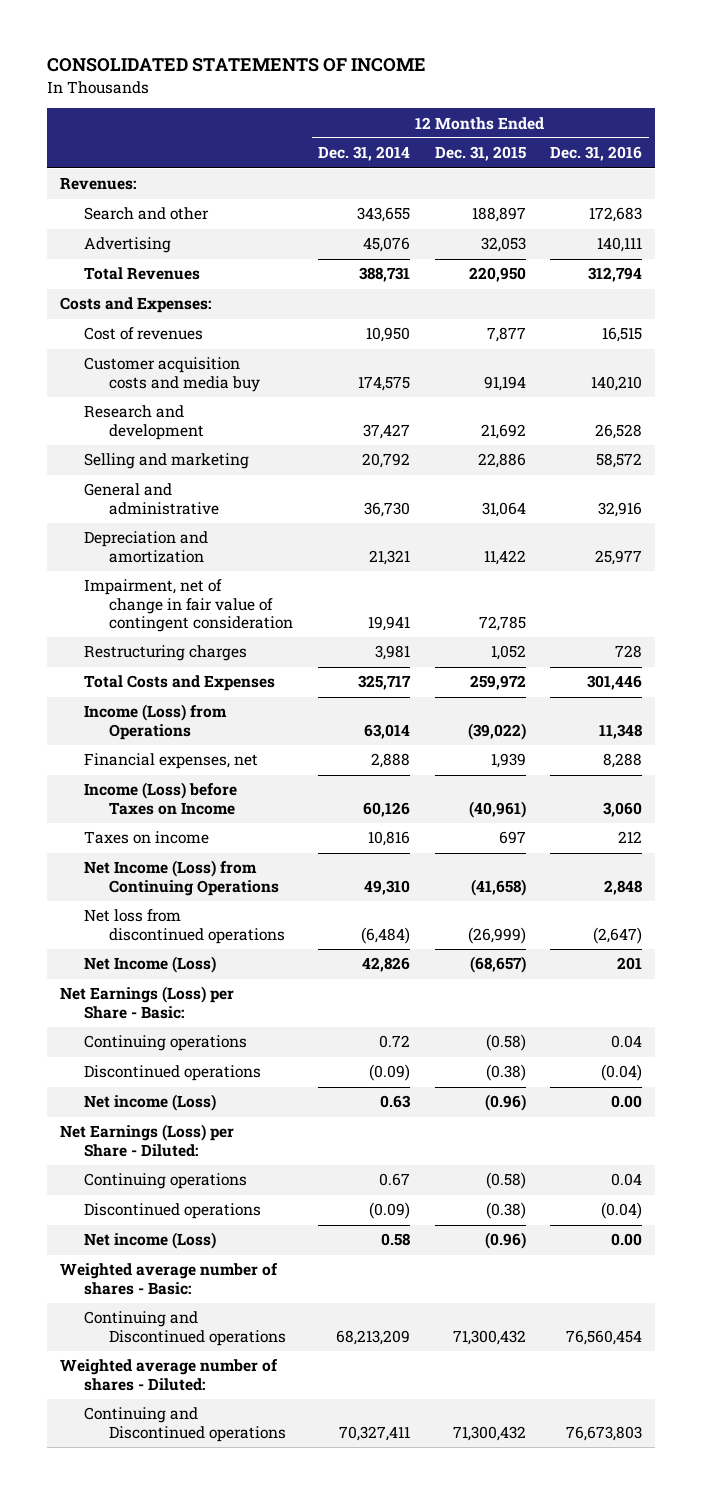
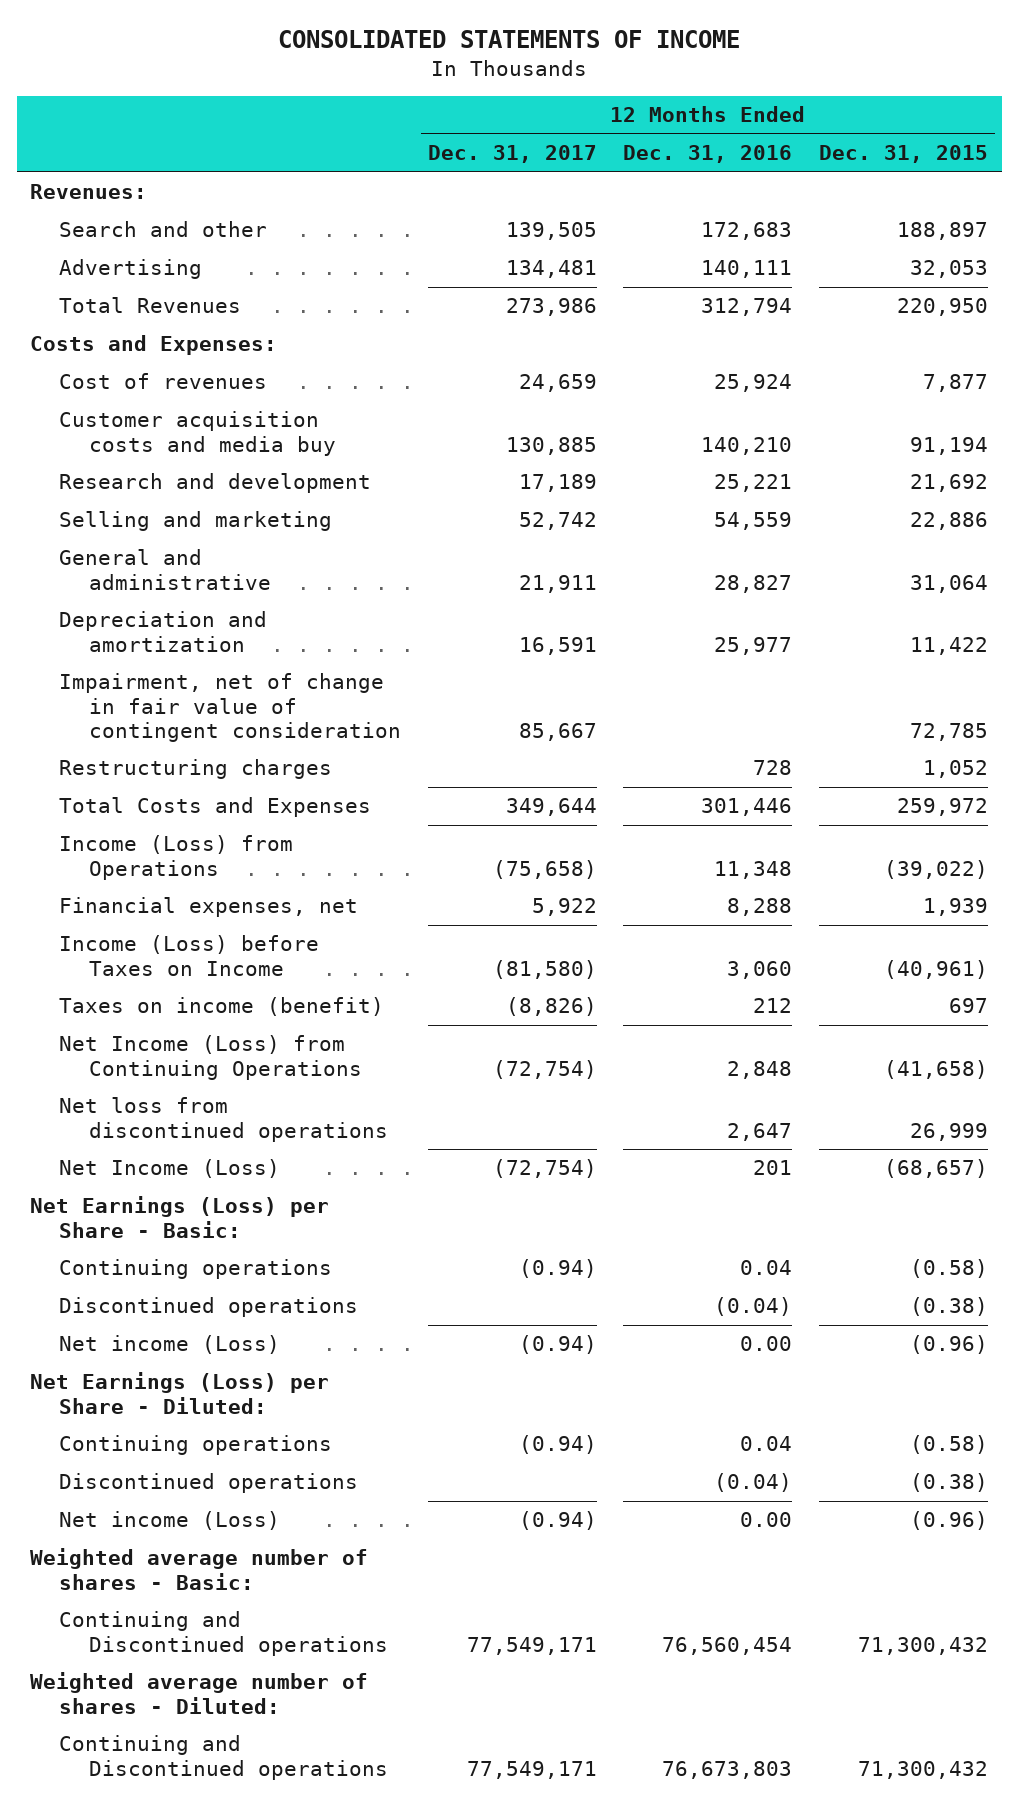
- | 12 Months Ended Dec. 31, 2014 | 12 Months Ended Dec. 31, 2015 | 12 Months Ended Dec. 31, 2016
+ | 12 Months Ended Dec. 31, 2017 | 12 Months Ended Dec. 31, 2016 | 12 Months Ended Dec. 31, 2015
- Cost of revenues | 10,950 | 7,877 | 16,515
+ Cost of revenues | 24,659 | 25,924 | 7,877
- Research and development | 37,427 | 21,692 | 26,528
- Selling and marketing | 20,792 | 22,886 | 58,572
- General and administrative | 36,730 | 31,064 | 32,916
+ Research and development | 17,189 | 25,221 | 21,692
+ Selling and marketing | 52,742 | 54,559 | 22,886
+ General and administrative | 21,911 | 28,827 | 31,064
- Taxes on income | 10,816 | 697 | 212
+ Taxes on income (benefit) | (8,826) | 212 | 697
- Net loss from discontinued operations | (6,484) | (26,999) | (2,647)
+ Net loss from discontinued operations | | 2,647 | 26,999

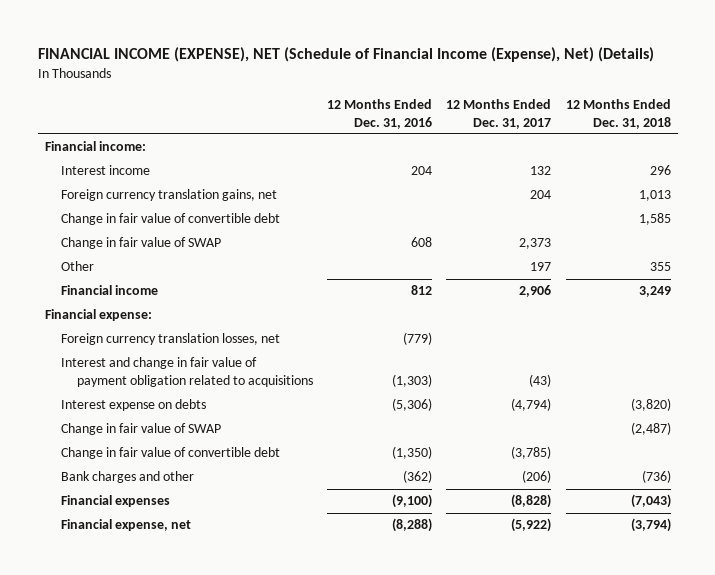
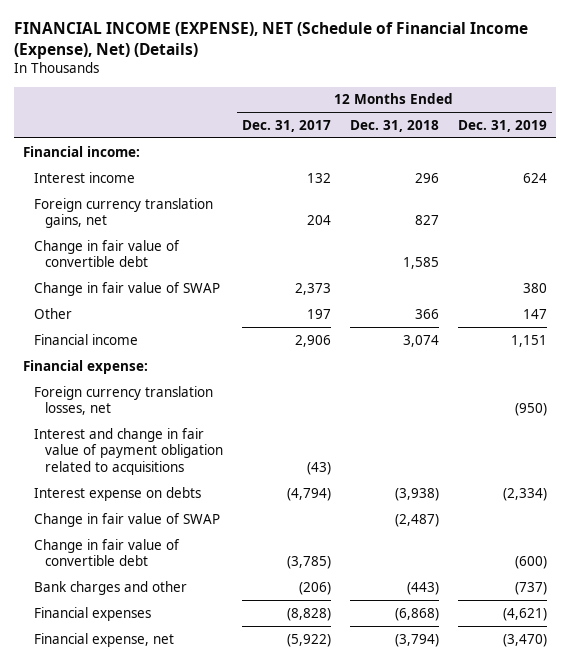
- | 12 Months Ended Dec. 31, 2016 | 12 Months Ended Dec. 31, 2017 | 12 Months Ended Dec. 31, 2018
+ | 12 Months Ended Dec. 31, 2017 | 12 Months Ended Dec. 31, 2018 | 12 Months Ended Dec. 31, 2019
- Foreign currency translation gains, net | | 204 | 1,013
+ Foreign currency translation gains, net | 204 | 827 |
- Other | | 197 | 355
- Financial income | 812 | 2,906 | 3,249
+ Other | 197 | 366 | 147
+ Financial income | 2,906 | 3,074 | 1,151
- Interest expense on debts | (5,306) | (4,794) | (3,820)
+ Interest expense on debts | (4,794) | (3,938) | (2,334)
- Bank charges and other | (362) | (206) | (736)
- Financial expenses | (9,100) | (8,828) | (7,043)
+ Bank charges and other | (206) | (443) | (737)
+ Financial expenses | (8,828) | (6,868) | (4,621)

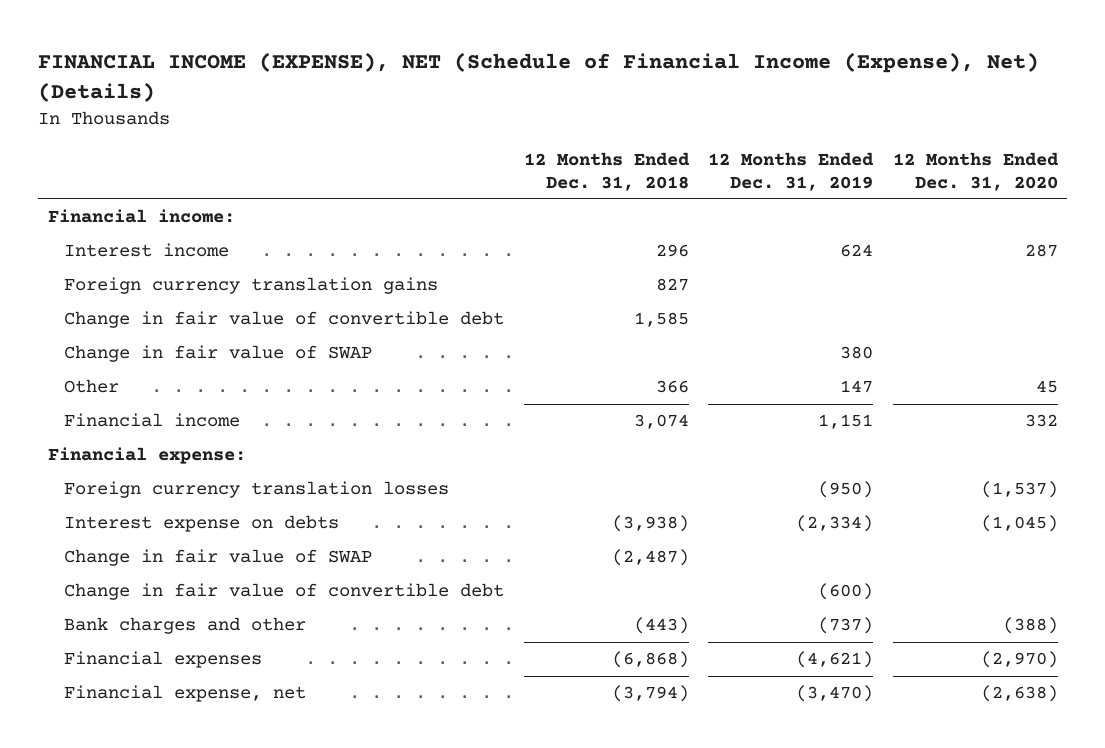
- | 12 Months Ended Dec. 31, 2017 | 12 Months Ended Dec. 31, 2018 | 12 Months Ended Dec. 31, 2019
+ | 12 Months Ended Dec. 31, 2018 | 12 Months Ended Dec. 31, 2019 | 12 Months Ended Dec. 31, 2020
- Foreign currency translation gains, net | 204 | 827 |
+ Foreign currency translation gains | 827 | |
- Foreign currency translation losses, net | | | (950)
- Interest and change in fair value of payment obligation related to acquisitions | (43) | |
+ Foreign currency translation losses | | (950) | (1,537)

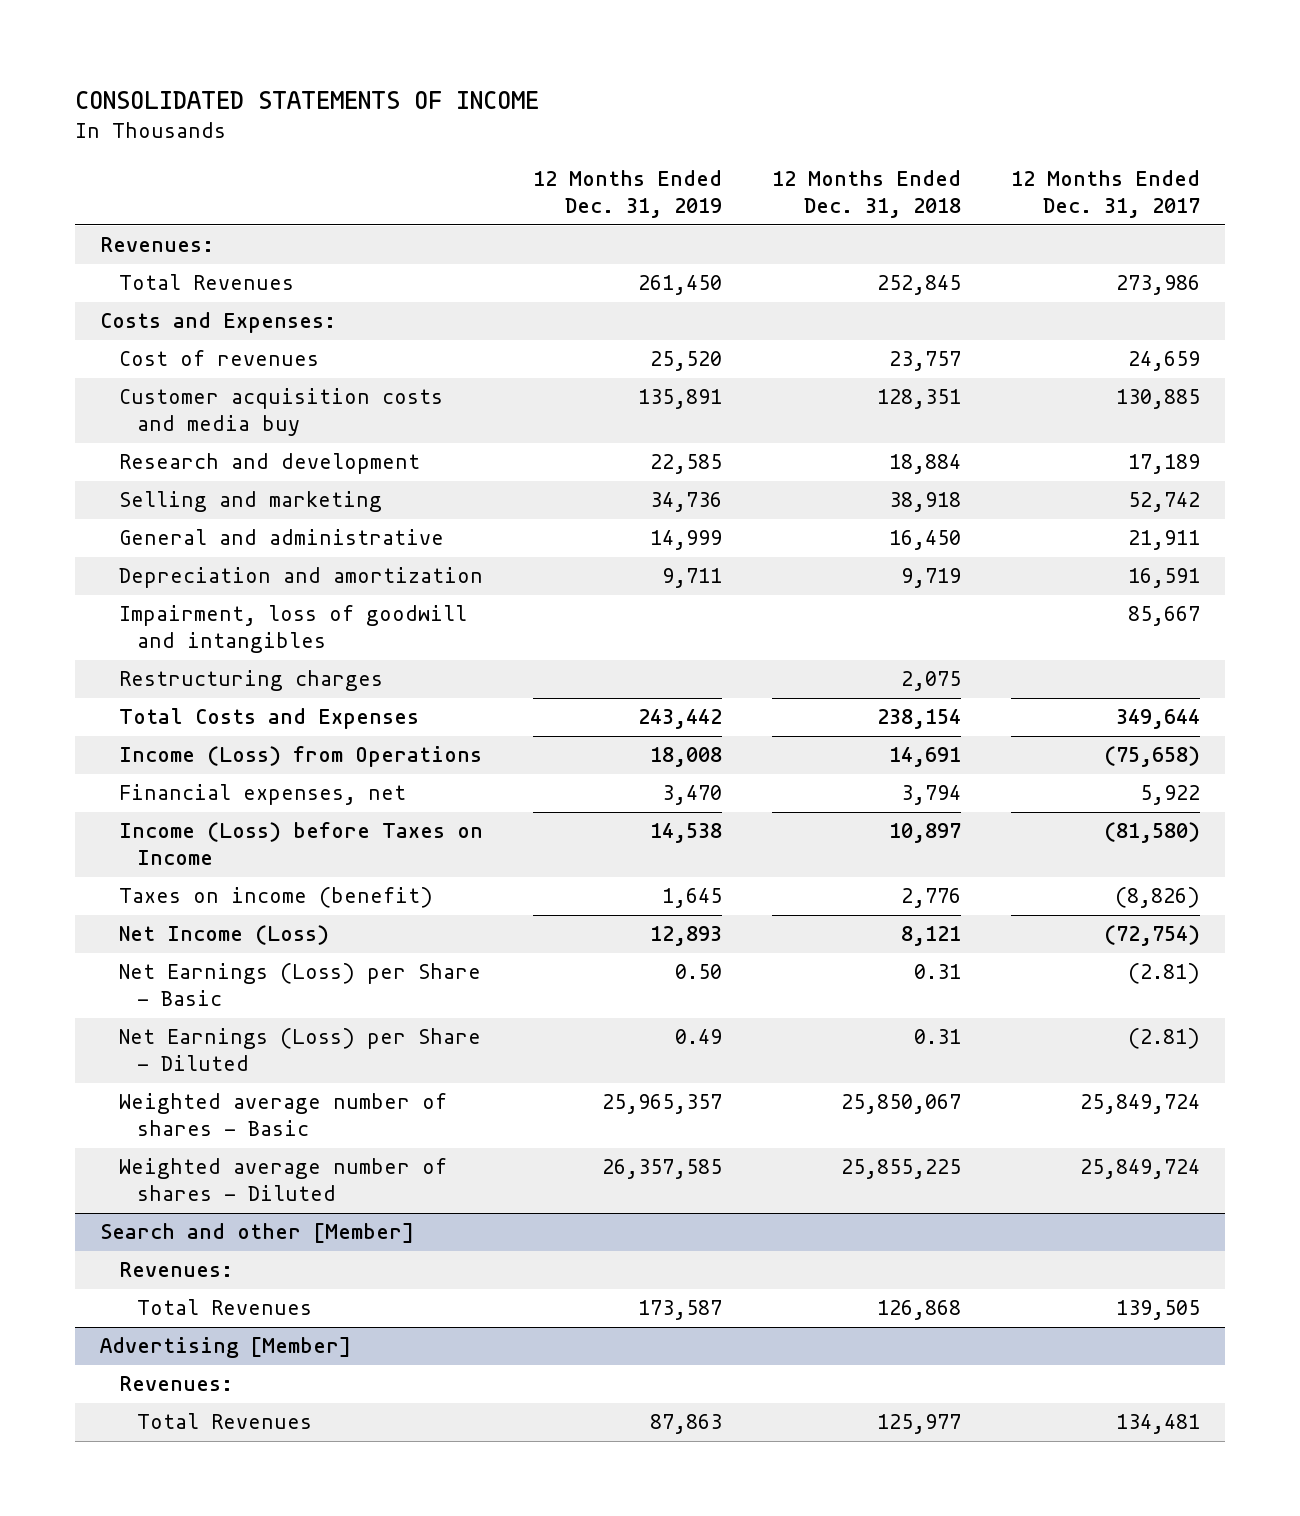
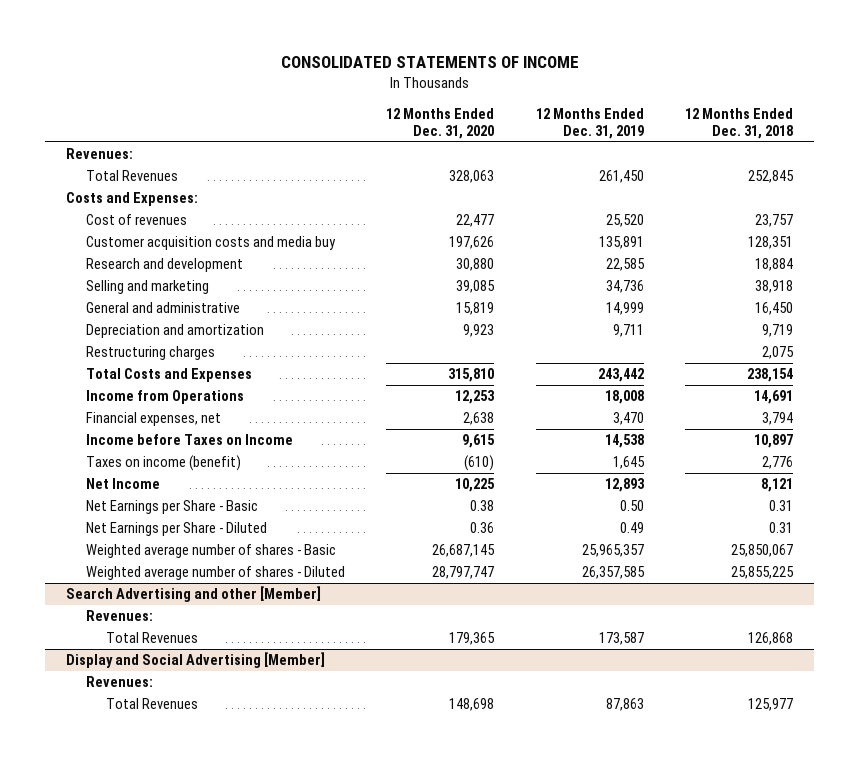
- | 12 Months Ended Dec. 31, 2019 | 12 Months Ended Dec. 31, 2018 | 12 Months Ended Dec. 31, 2017
+ | 12 Months Ended Dec. 31, 2020 | 12 Months Ended Dec. 31, 2019 | 12 Months Ended Dec. 31, 2018
- Impairment, loss of goodwill and intangibles | | | 85,667
- Income (Loss) from Operations | 18,008 | 14,691 | (75,658)
+ Income from Operations | 12,253 | 18,008 | 14,691
- Income (Loss) before Taxes on Income | 14,538 | 10,897 | (81,580)
+ Income before Taxes on Income | 9,615 | 14,538 | 10,897
- Net Income (Loss) | 12,893 | 8,121 | (72,754)
- Net Earnings (Loss) per Share - Basic | 0.50 | 0.31 | (2.81)
- Net Earnings (Loss) per Share - Diluted | 0.49 | 0.31 | (2.81)
+ Net Income | 10,225 | 12,893 | 8,121
+ Net Earnings per Share - Basic | 0.38 | 0.50 | 0.31
+ Net Earnings per Share - Diluted | 0.36 | 0.49 | 0.31
- Search and other [Member]
+ Search Advertising and other [Member]
- Advertising [Member]
+ Display and Social Advertising [Member]

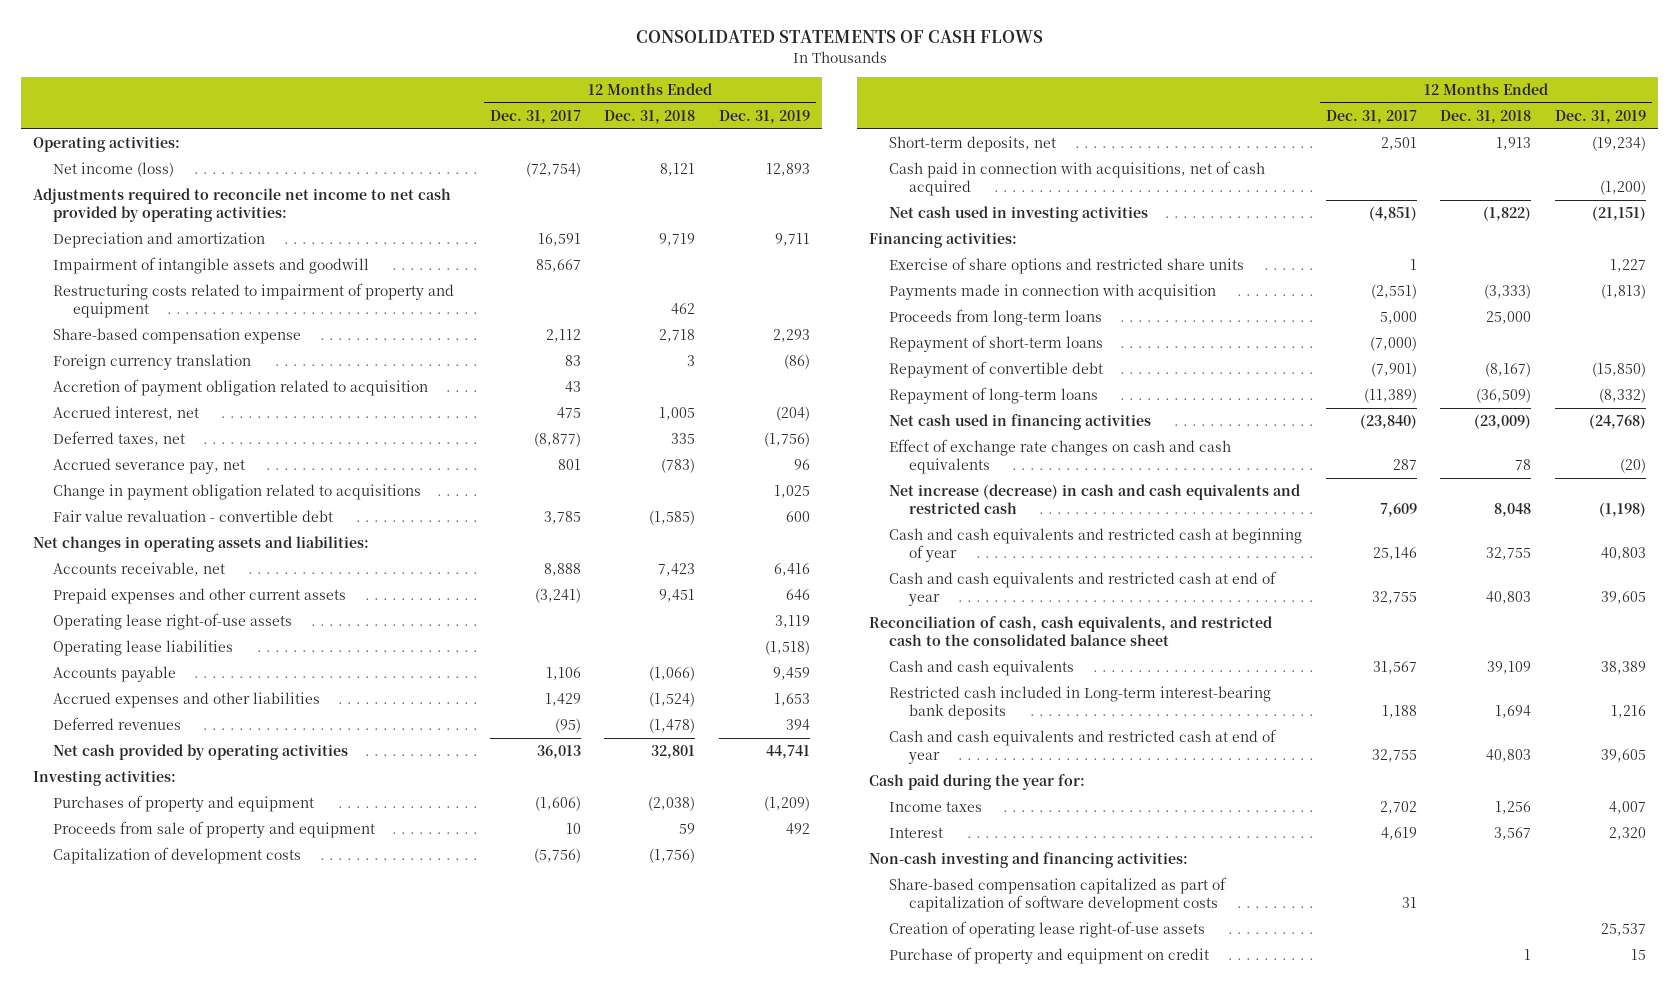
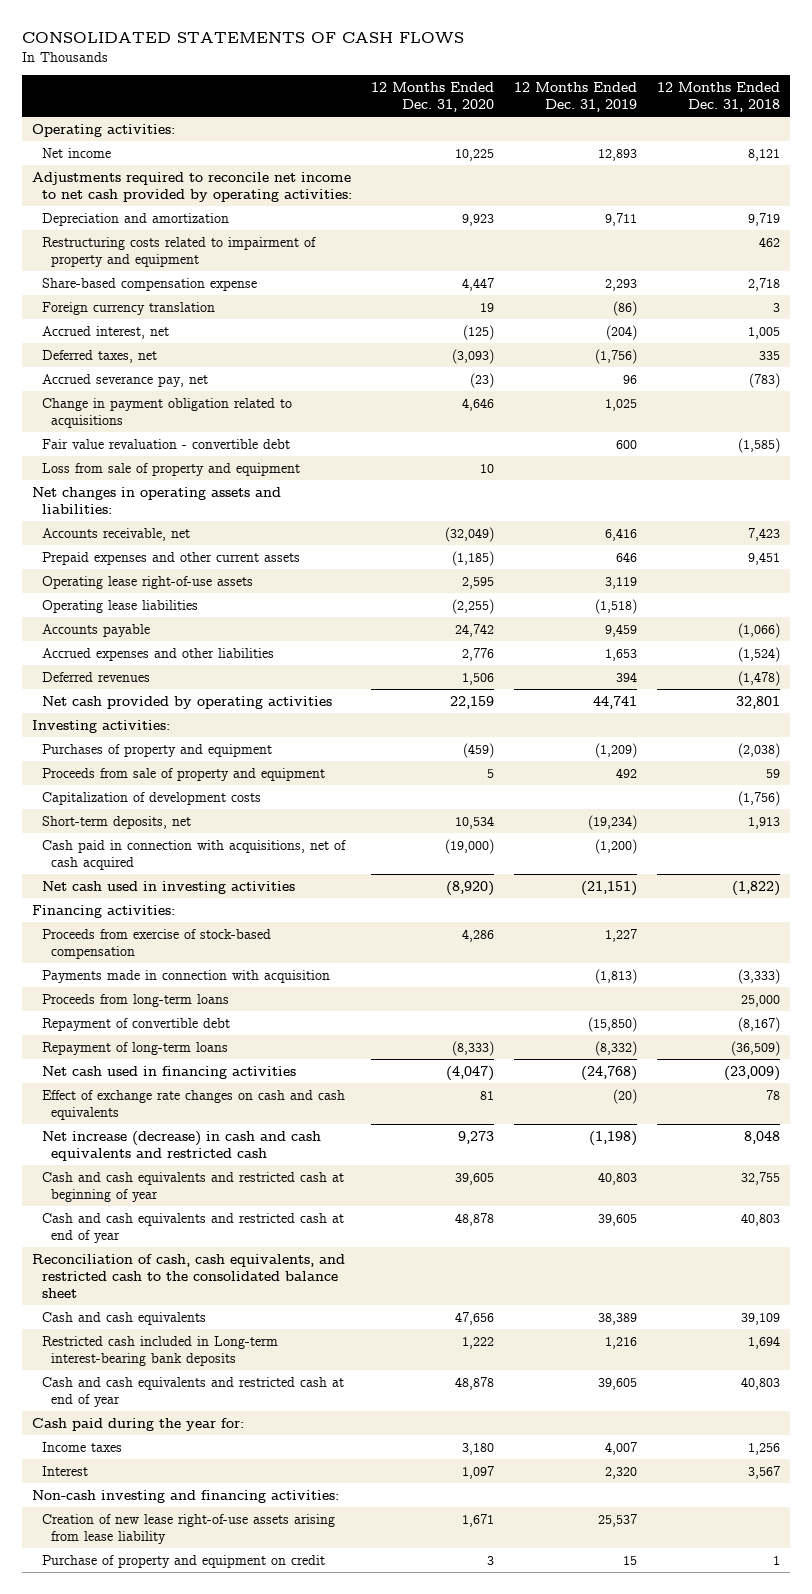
- | 12 Months Ended Dec. 31, 2017 | 12 Months Ended Dec. 31, 2018 | 12 Months Ended Dec. 31, 2019
+ | 12 Months Ended Dec. 31, 2020 | 12 Months Ended Dec. 31, 2019 | 12 Months Ended Dec. 31, 2018
- Net income (loss) | (72,754) | 8,121 | 12,893
+ Net income | 10,225 | 12,893 | 8,121
- Impairment of intangible assets and goodwill | 85,667 | |
- Accretion of payment obligation related to acquisition | 43 | |
+ Loss from sale of property and equipment | 10 | |
- Exercise of share options and restricted share units | 1 | | 1,227
+ Proceeds from exercise of stock-based compensation | 4,286 | 1,227 |
- Repayment of short-term loans | (7,000) | |
- Share-based compensation capitalized as part of capitalization of software development costs | 31 | |
- Creation of operating lease right-of-use assets | | | 25,537
+ Creation of new lease right-of-use assets arising from lease liability | 1,671 | 25,537 |

